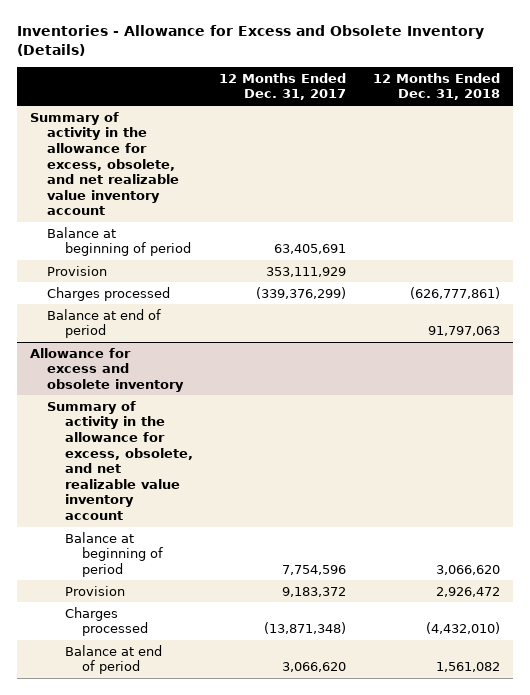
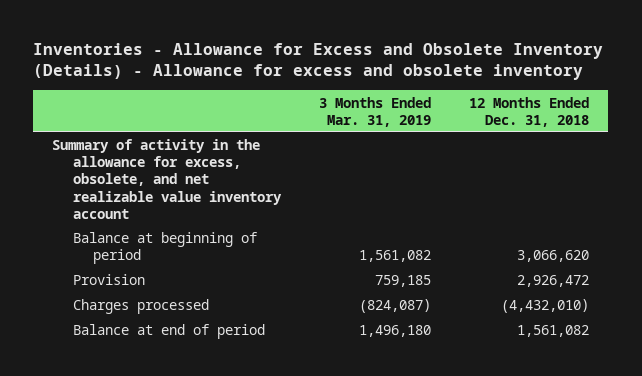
- Inventories - Allowance for Excess and Obsolete Inventory (Details)
+ Inventories - Allowance for Excess and Obsolete Inventory (Details) - Allowance for excess and obsolete inventory
- | 12 Months Ended Dec. 31, 2017 | 12 Months Ended Dec. 31, 2018
+ | 3 Months Ended Mar. 31, 2019 | 12 Months Ended Dec. 31, 2018
- Balance at beginning of period | 63,405,691 |
- Provision | 353,111,929 |
- Charges processed | (339,376,299) | (626,777,861)
- Balance at end of period | | 91,797,063
- Allowance for excess and obsolete inventory
- Summary of activity in the allowance for excess, obsolete, and net realizable value inventory account

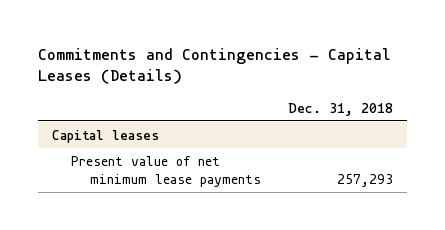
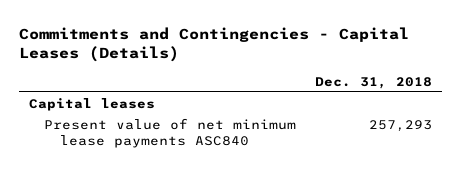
- Present value of net minimum lease payments | 257,293
+ Present value of net minimum lease payments ASC840 | 257,293

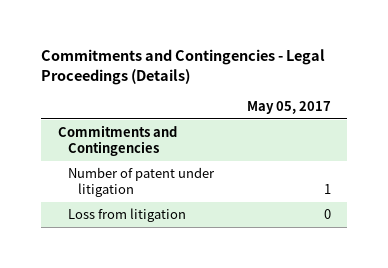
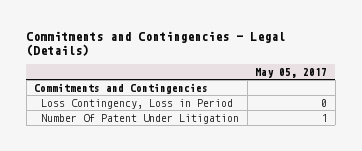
- Commitments and Contingencies - Legal Proceedings (Details)
+ Commitments and Contingencies - Legal (Details)
- Number of patent under litigation | 1
- Loss from litigation | 0
+ Loss Contingency, Loss in Period | 0
+ Number Of Patent Under Litigation | 1

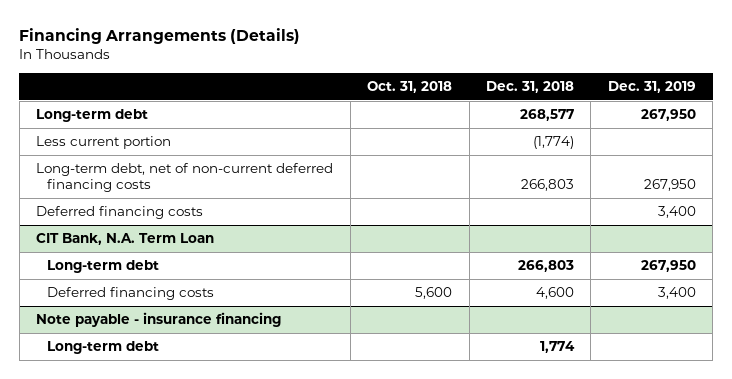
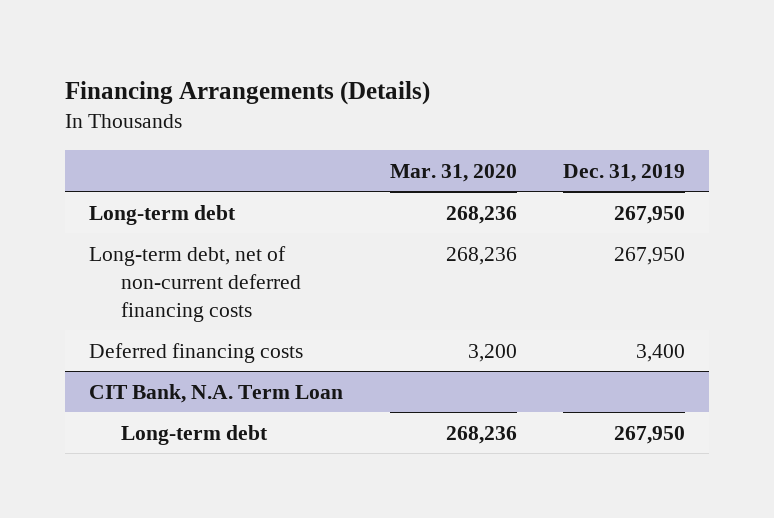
- | Oct. 31, 2018 | Dec. 31, 2018 | Dec. 31, 2019
+ | Mar. 31, 2020 | Dec. 31, 2019
- Less current portion | | (1,774) |
@ CIT Bank, N.A. Term Loan
- Deferred financing costs | 5,600 | 4,600 | 3,400
- Note payable - insurance financing
- Long-term debt | | 1,774 |

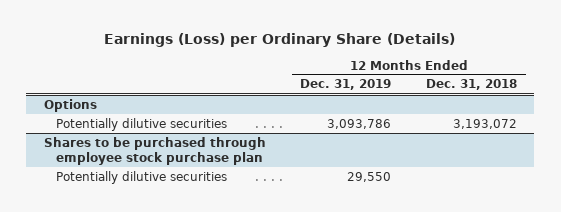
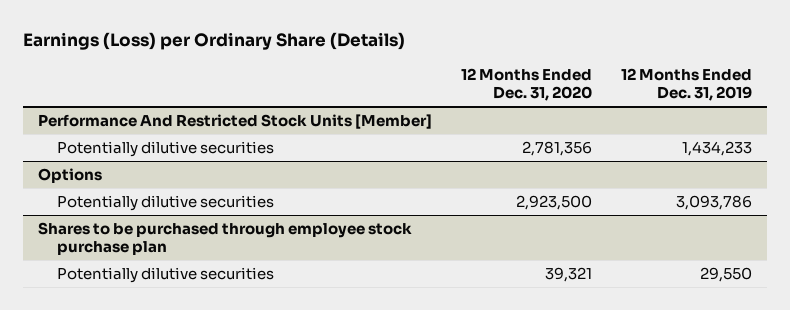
- | 12 Months Ended Dec. 31, 2019 | 12 Months Ended Dec. 31, 2018
+ | 12 Months Ended Dec. 31, 2020 | 12 Months Ended Dec. 31, 2019
+ Performance And Restricted Stock Units [Member]
+ Potentially dilutive securities | 2,781,356 | 1,434,233

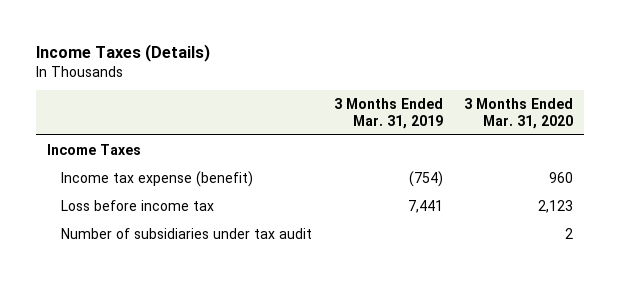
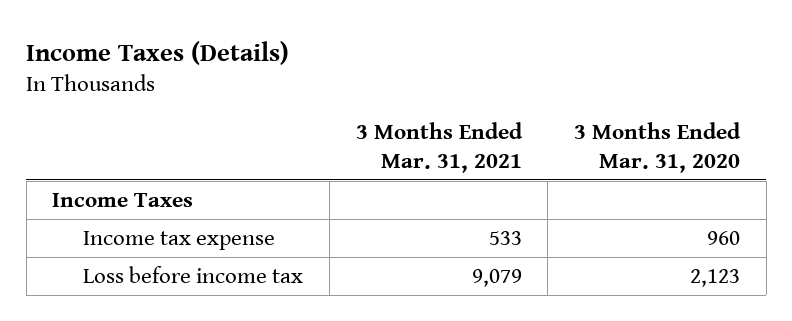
- | 3 Months Ended Mar. 31, 2019 | 3 Months Ended Mar. 31, 2020
+ | 3 Months Ended Mar. 31, 2021 | 3 Months Ended Mar. 31, 2020
- Income tax expense (benefit) | (754) | 960
+ Income tax expense | 533 | 960
- Number of subsidiaries under tax audit | | 2

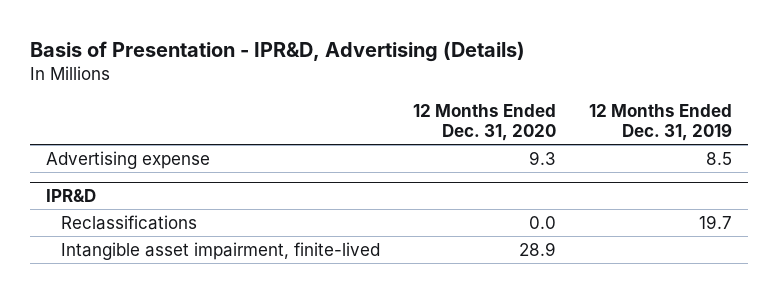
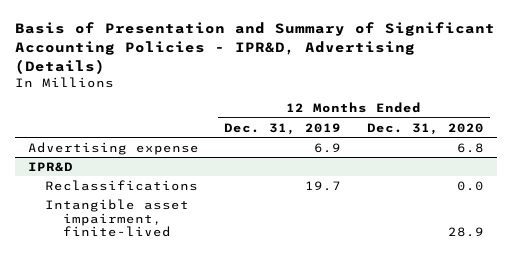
- Basis of Presentation - IPR&D, Advertising (Details)
+ Basis of Presentation and Summary of Significant Accounting Policies - IPR&D, Advertising (Details)
- | 12 Months Ended Dec. 31, 2020 | 12 Months Ended Dec. 31, 2019
+ | 12 Months Ended Dec. 31, 2019 | 12 Months Ended Dec. 31, 2020
- Advertising expense | 9.3 | 8.5
+ Advertising expense | 6.9 | 6.8

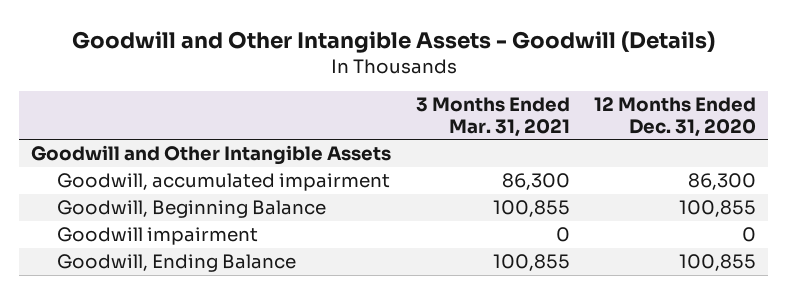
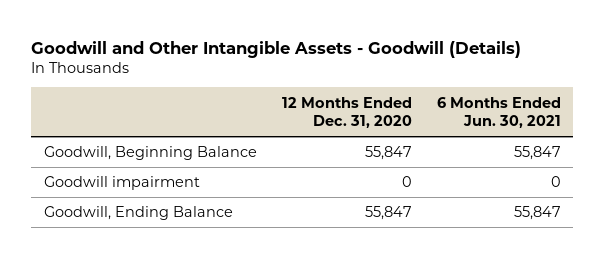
- | 3 Months Ended Mar. 31, 2021 | 12 Months Ended Dec. 31, 2020
+ | 12 Months Ended Dec. 31, 2020 | 6 Months Ended Jun. 30, 2021
- Goodwill and Other Intangible Assets
- Goodwill, accumulated impairment | 86,300 | 86,300
- Goodwill, Beginning Balance | 100,855 | 100,855
+ Goodwill, Beginning Balance | 55,847 | 55,847
- Goodwill, Ending Balance | 100,855 | 100,855
+ Goodwill, Ending Balance | 55,847 | 55,847

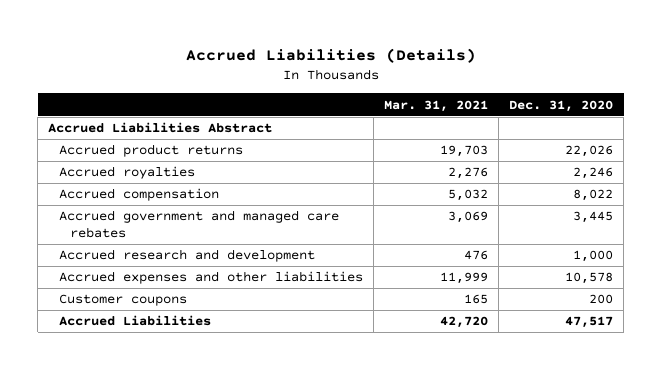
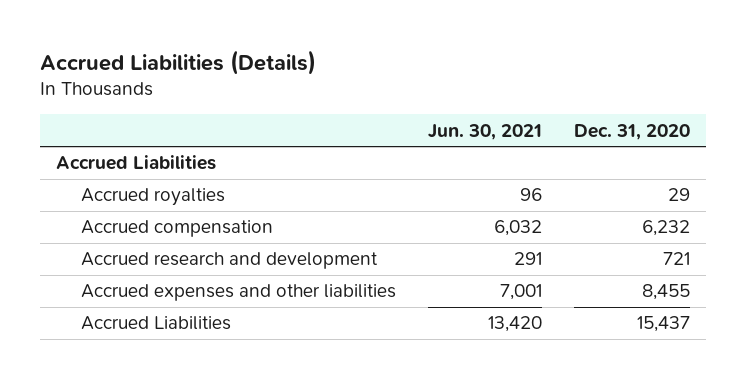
- | Mar. 31, 2021 | Dec. 31, 2020
+ | Jun. 30, 2021 | Dec. 31, 2020
- Accrued Liabilities Abstract
- Accrued product returns | 19,703 | 22,026
- Accrued royalties | 2,276 | 2,246
- Accrued compensation | 5,032 | 8,022
- Accrued government and managed care rebates | 3,069 | 3,445
- Accrued research and development | 476 | 1,000
- Accrued expenses and other liabilities | 11,999 | 10,578
- Customer coupons | 165 | 200
- Accrued Liabilities | 42,720 | 47,517
+ Accrued Liabilities
+ Accrued royalties | 96 | 29
+ Accrued compensation | 6,032 | 6,232
+ Accrued research and development | 291 | 721
+ Accrued expenses and other liabilities | 7,001 | 8,455
+ Accrued Liabilities | 13,420 | 15,437

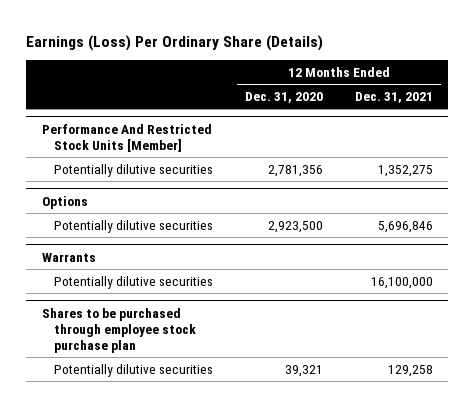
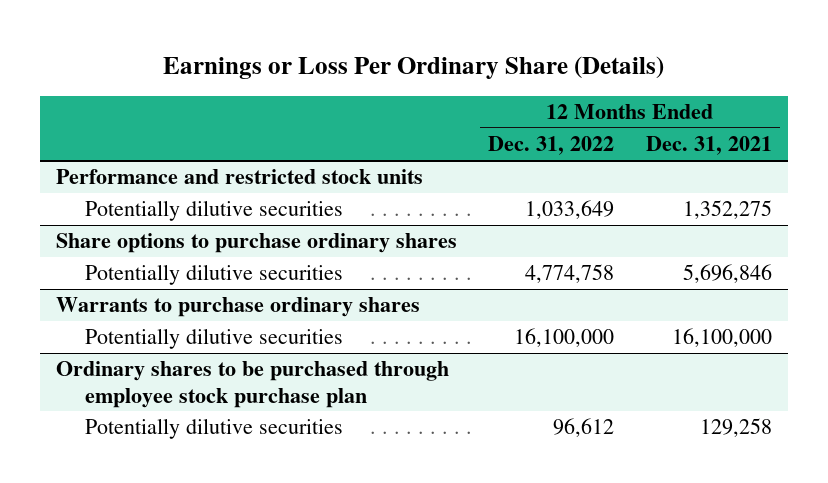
- Earnings (Loss) Per Ordinary Share (Details)
+ Earnings or Loss Per Ordinary Share (Details)
- | 12 Months Ended Dec. 31, 2020 | 12 Months Ended Dec. 31, 2021
+ | 12 Months Ended Dec. 31, 2022 | 12 Months Ended Dec. 31, 2021
- Performance And Restricted Stock Units [Member]
+ Performance and restricted stock units
- Options
+ Share options to purchase ordinary shares
- Warrants
+ Warrants to purchase ordinary shares
- Shares to be purchased through employee stock purchase plan
+ Ordinary shares to be purchased through employee stock purchase plan

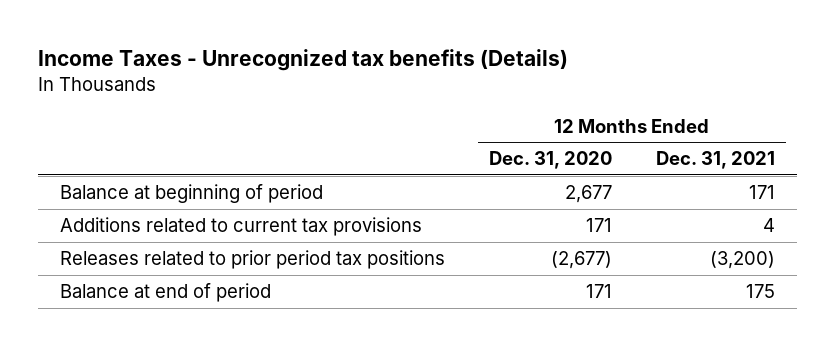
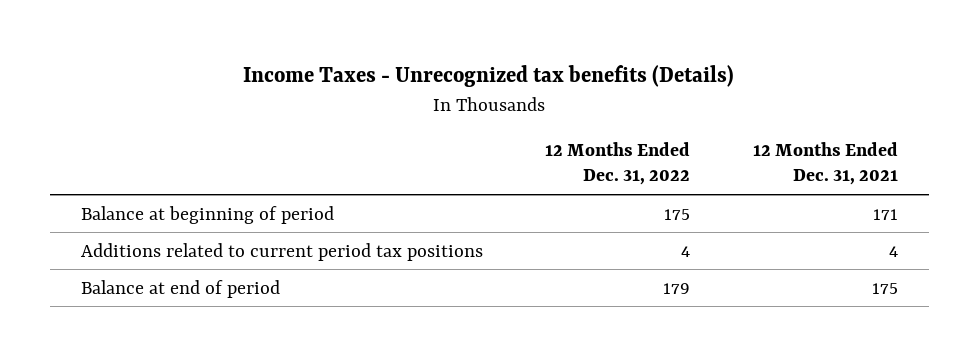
- | 12 Months Ended Dec. 31, 2020 | 12 Months Ended Dec. 31, 2021
+ | 12 Months Ended Dec. 31, 2022 | 12 Months Ended Dec. 31, 2021
- Additions related to current tax provisions | 171 | 4
- Releases related to prior period tax positions | (2,677) | (3,200)
+ Additions related to current period tax positions | 4 | 4

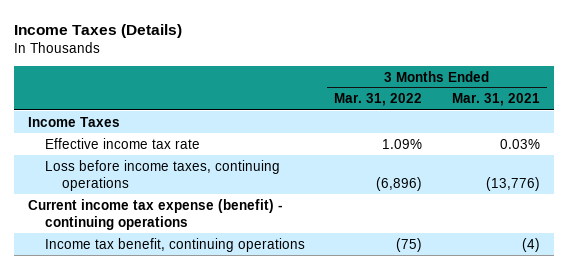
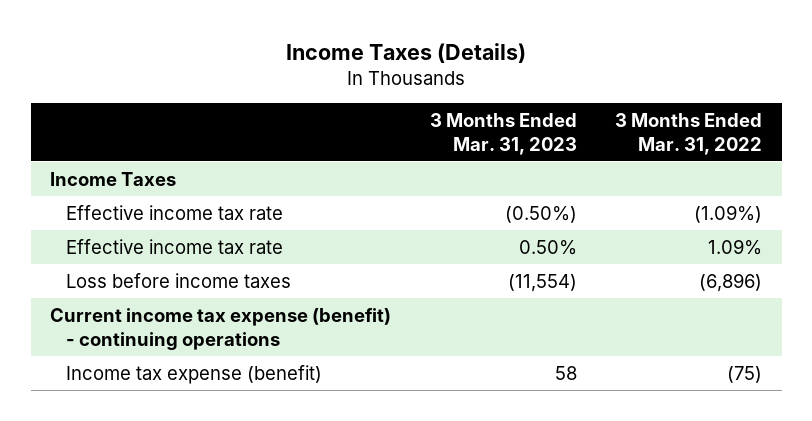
- | 3 Months Ended Mar. 31, 2022 | 3 Months Ended Mar. 31, 2021
+ | 3 Months Ended Mar. 31, 2023 | 3 Months Ended Mar. 31, 2022
+ Effective income tax rate | (0.50%) | (1.09%)
- Loss before income taxes, continuing operations | (6,896) | (13,776)
+ Loss before income taxes | (11,554) | (6,896)
- Income tax benefit, continuing operations | (75) | (4)
+ Income tax expense (benefit) | 58 | (75)

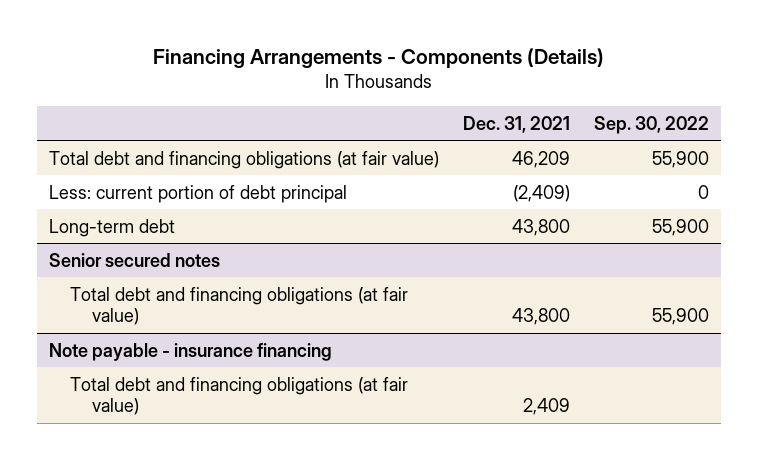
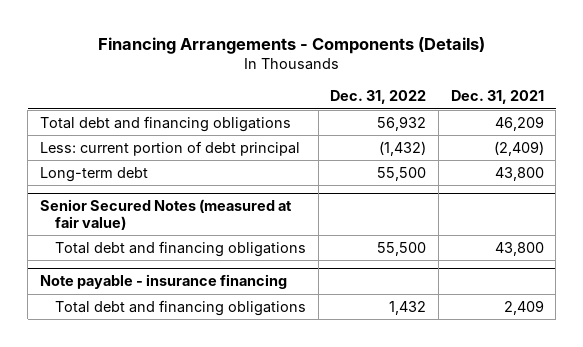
- | Dec. 31, 2021 | Sep. 30, 2022
+ | Dec. 31, 2022 | Dec. 31, 2021
- Total debt and financing obligations (at fair value) | 46,209 | 55,900
+ Total debt and financing obligations | 56,932 | 46,209
- Senior secured notes
- Total debt and financing obligations (at fair value) | 43,800 | 55,900
+ Senior Secured Notes (measured at fair value)
+ Total debt and financing obligations | 55,500 | 43,800
@ Note payable - insurance financing
- Total debt and financing obligations (at fair value) | 2,409 |
+ Total debt and financing obligations | 1,432 | 2,409

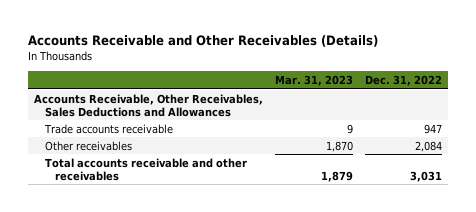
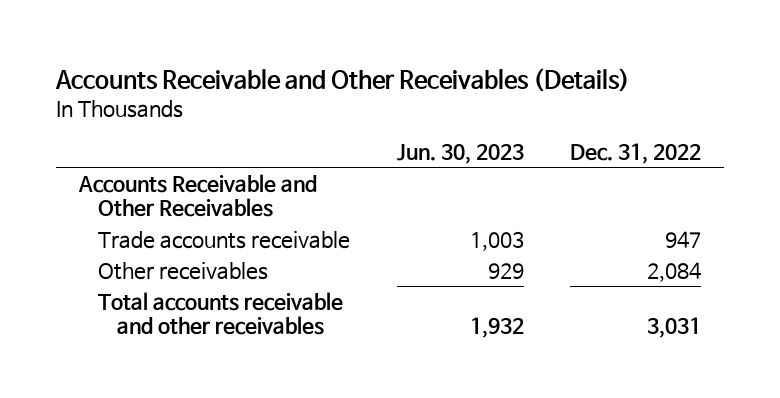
- | Mar. 31, 2023 | Dec. 31, 2022
+ | Jun. 30, 2023 | Dec. 31, 2022
- Accounts Receivable, Other Receivables, Sales Deductions and Allowances
+ Accounts Receivable and Other Receivables

